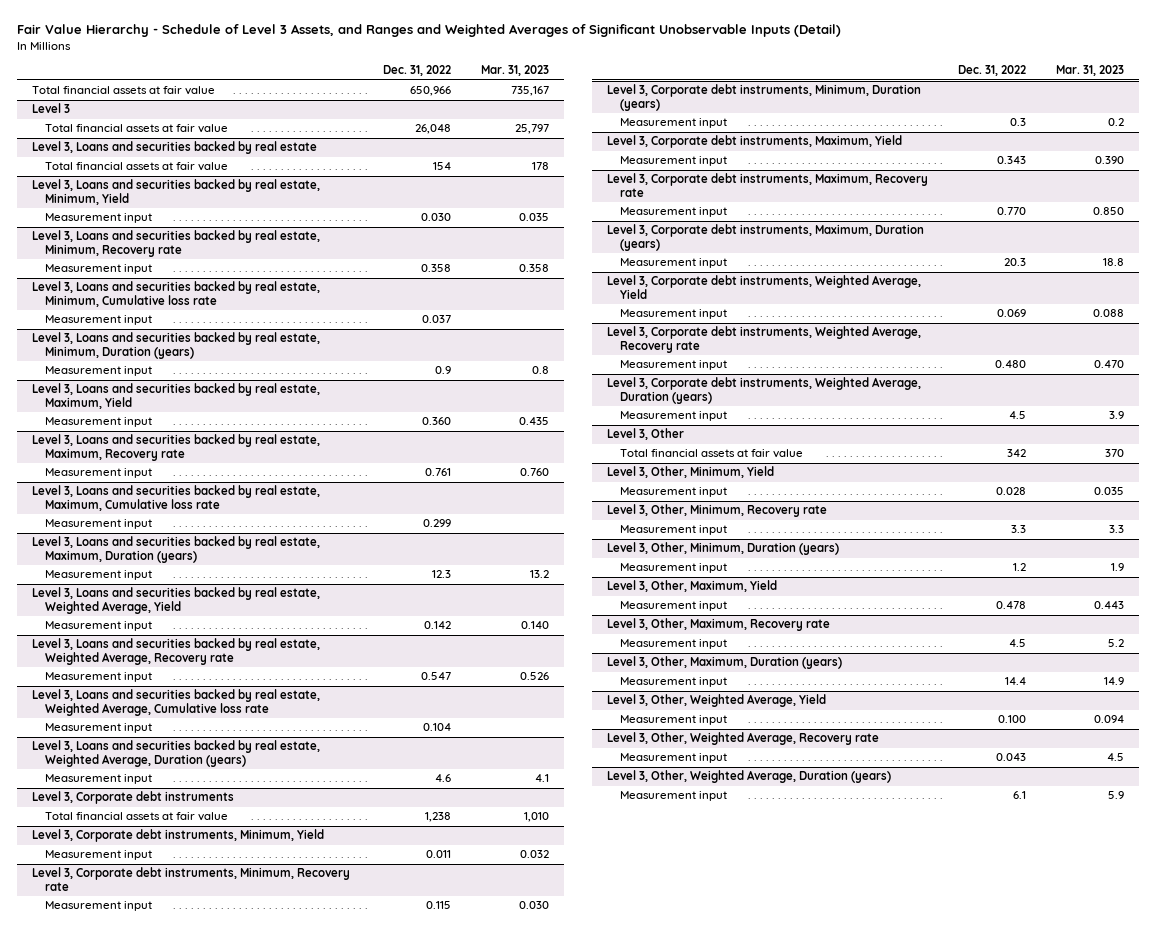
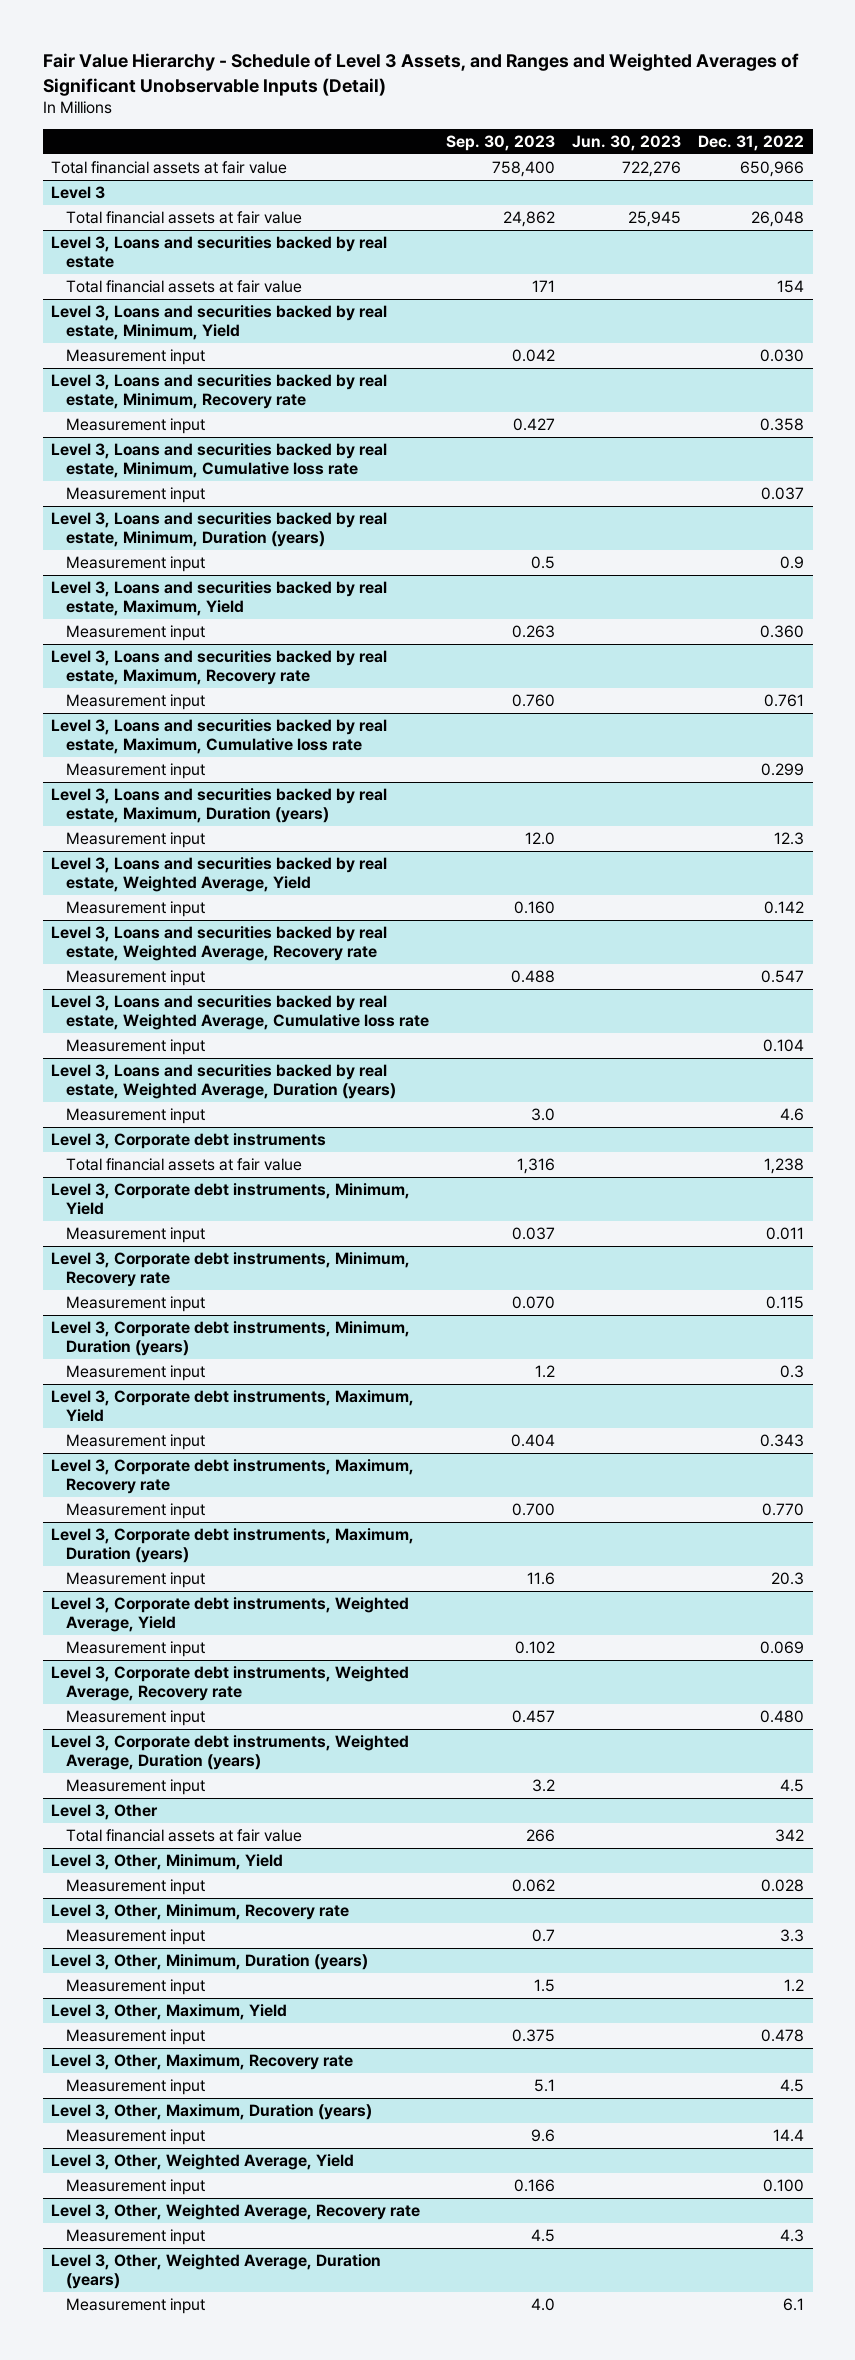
- | Dec. 31, 2022 | Mar. 31, 2023
+ | Sep. 30, 2023 | Jun. 30, 2023 | Dec. 31, 2022
@ Level 3, Other, Weighted Average, Recovery rate
- Measurement input | 0.043 | 4.5
+ Measurement input | 4.5 | | 4.3

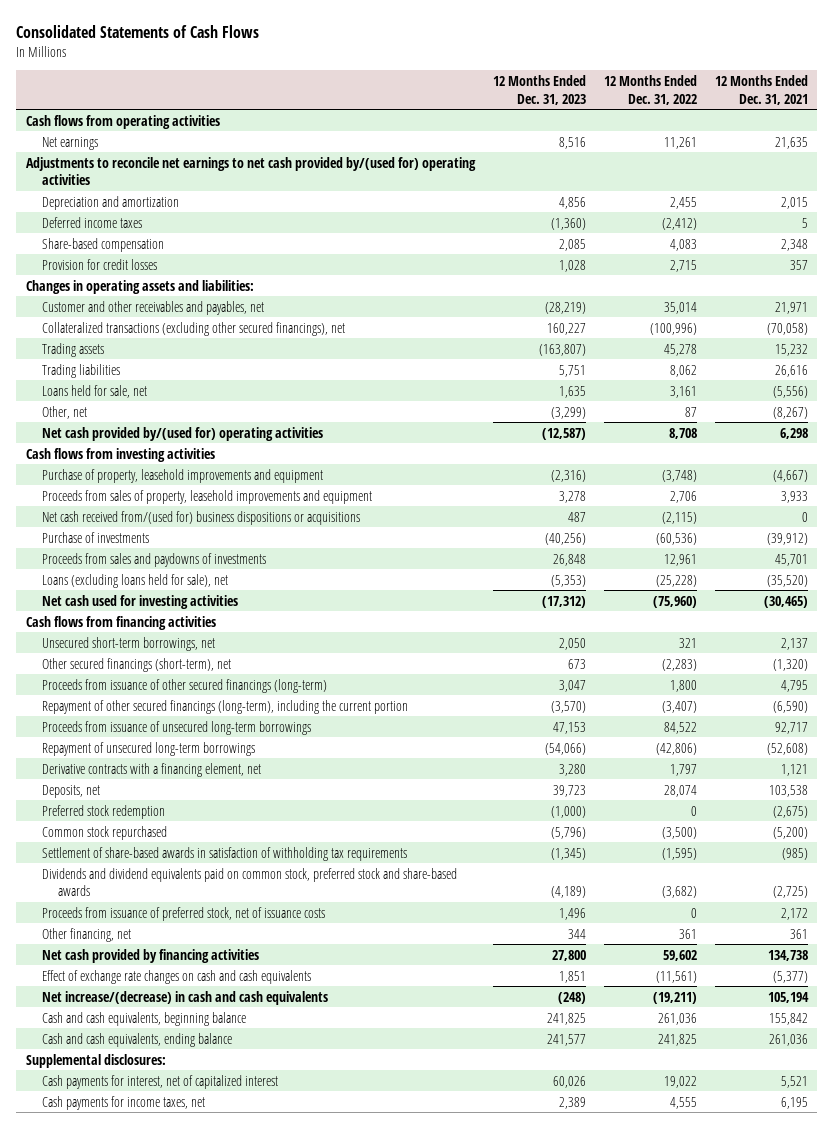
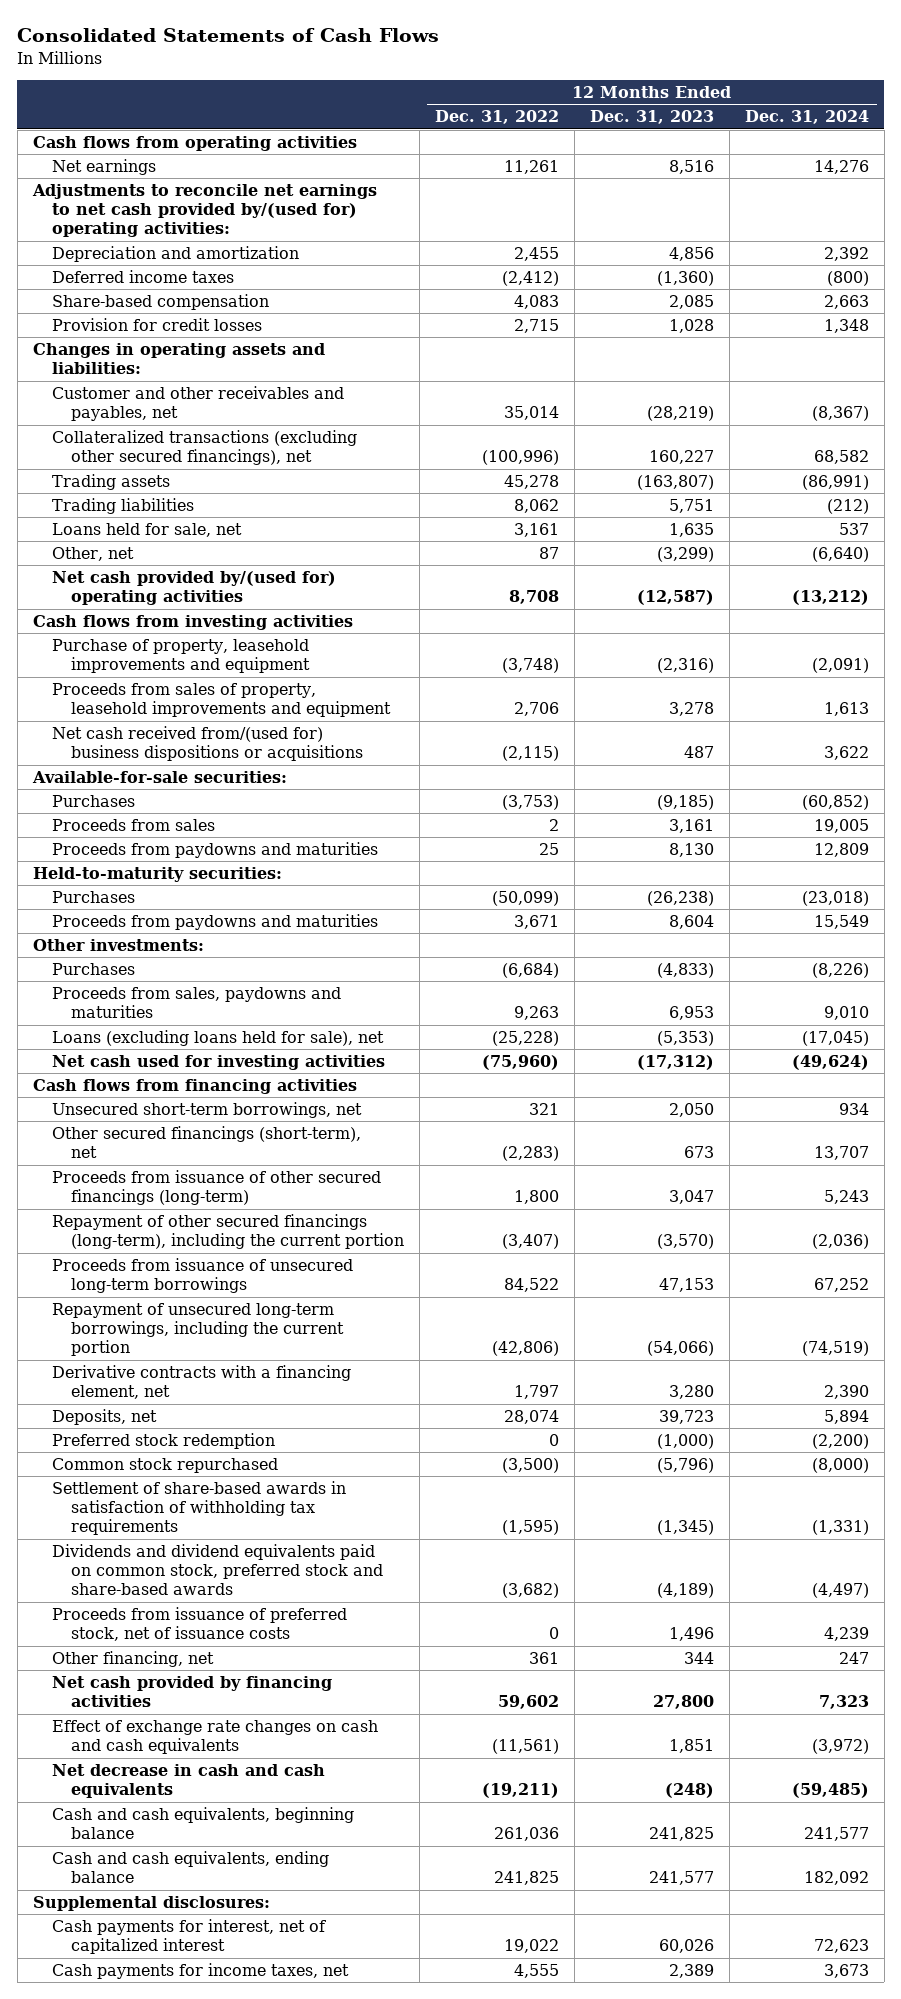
- | 12 Months Ended Dec. 31, 2023 | 12 Months Ended Dec. 31, 2022 | 12 Months Ended Dec. 31, 2021
+ | 12 Months Ended Dec. 31, 2022 | 12 Months Ended Dec. 31, 2023 | 12 Months Ended Dec. 31, 2024
- Adjustments to reconcile net earnings to net cash provided by/(used for) operating activities
+ Adjustments to reconcile net earnings to net cash provided by/(used for) operating activities:
- Purchase of investments | (40,256) | (60,536) | (39,912)
- Proceeds from sales and paydowns of investments | 26,848 | 12,961 | 45,701
+ Available-for-sale securities:
+ Purchases | (3,753) | (9,185) | (60,852)
+ Proceeds from sales | 2 | 3,161 | 19,005
+ Proceeds from paydowns and maturities | 25 | 8,130 | 12,809
+ Held-to-maturity securities:
+ Purchases | (50,099) | (26,238) | (23,018)
+ Proceeds from paydowns and maturities | 3,671 | 8,604 | 15,549
+ Other investments:
+ Purchases | (6,684) | (4,833) | (8,226)
+ Proceeds from sales, paydowns and maturities | 9,263 | 6,953 | 9,010
- Repayment of unsecured long-term borrowings | (54,066) | (42,806) | (52,608)
+ Repayment of unsecured long-term borrowings, including the current portion | (42,806) | (54,066) | (74,519)
- Net increase/(decrease) in cash and cash equivalents | (248) | (19,211) | 105,194
+ Net decrease in cash and cash equivalents | (19,211) | (248) | (59,485)

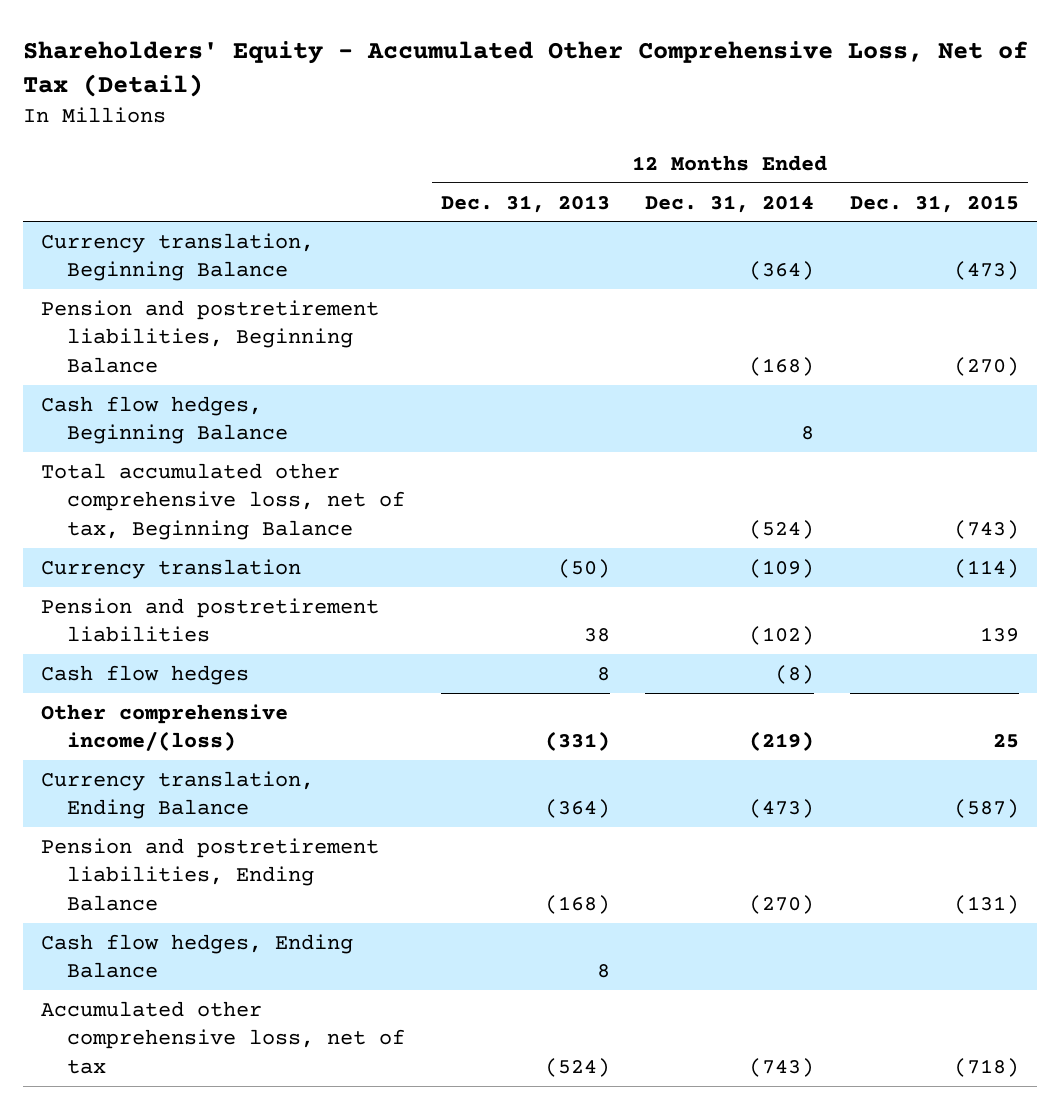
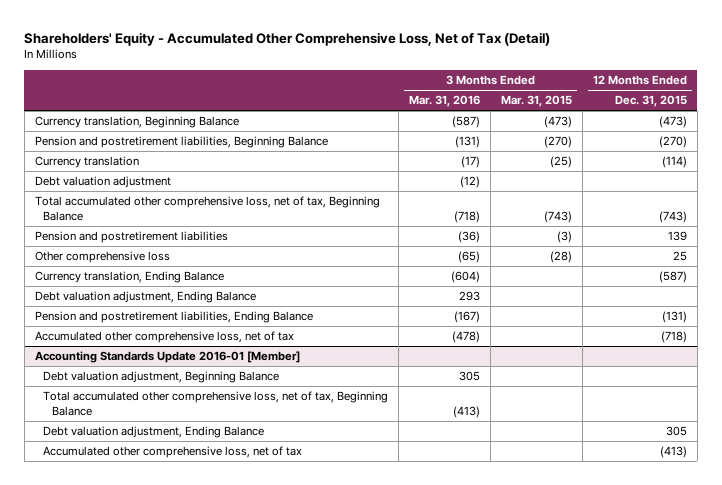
- | 12 Months Ended Dec. 31, 2013 | 12 Months Ended Dec. 31, 2014 | 12 Months Ended Dec. 31, 2015
+ | 3 Months Ended Mar. 31, 2016 | 3 Months Ended Mar. 31, 2015 | 12 Months Ended Dec. 31, 2015
- Cash flow hedges, Beginning Balance | | 8 |
+ Debt valuation adjustment | (12) | |
moved down: Total accumulated other comprehensive loss, net of tax, Beginning Balance | (718) | (743) | (743)
- Cash flow hedges | 8 | (8) |
- Other comprehensive income/(loss) | (331) | (219) | 25
+ Other comprehensive loss | (65) | (28) | 25
+ Debt valuation adjustment, Ending Balance | 293 | |
- Cash flow hedges, Ending Balance | 8 | |
+ Accounting Standards Update 2016-01 [Member]
+ Debt valuation adjustment, Beginning Balance | 305 | |
+ Total accumulated other comprehensive loss, net of tax, Beginning Balance | (413) | |
+ Debt valuation adjustment, Ending Balance | | | 305
+ Accumulated other comprehensive loss, net of tax | | | (413)

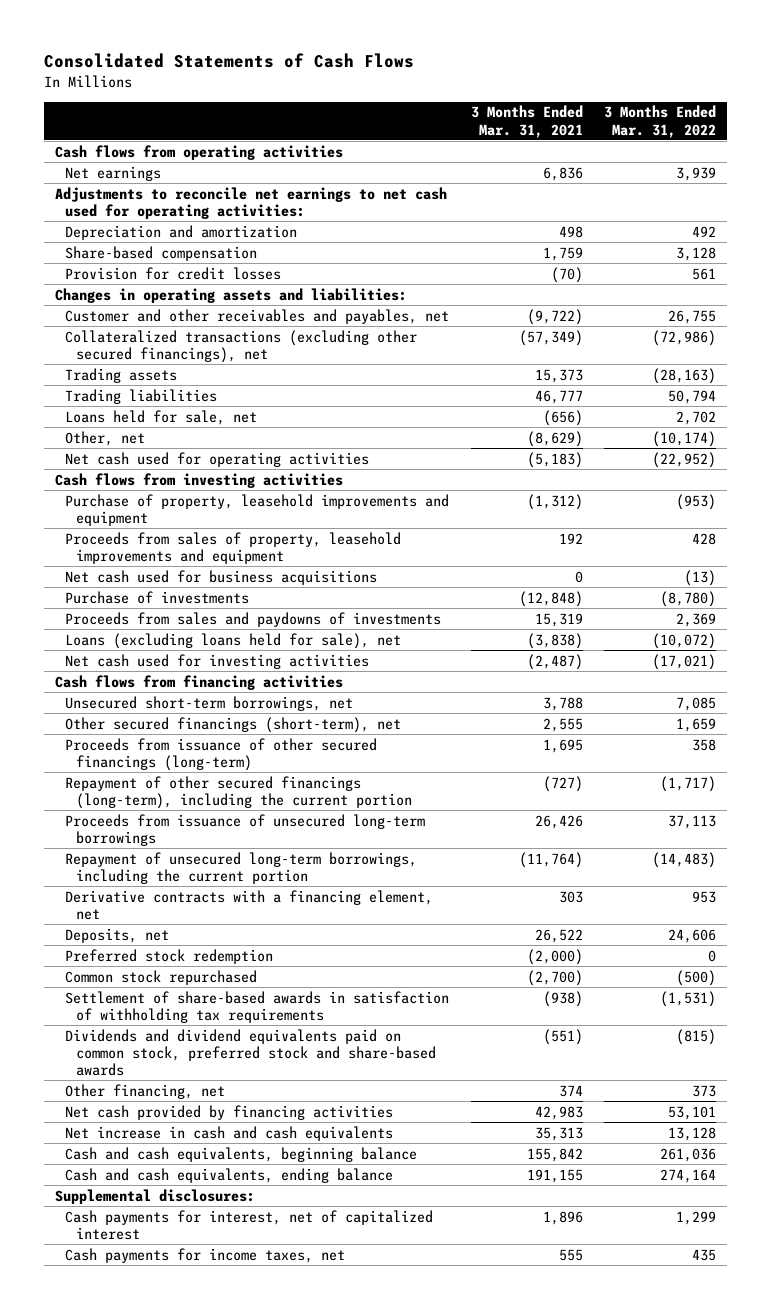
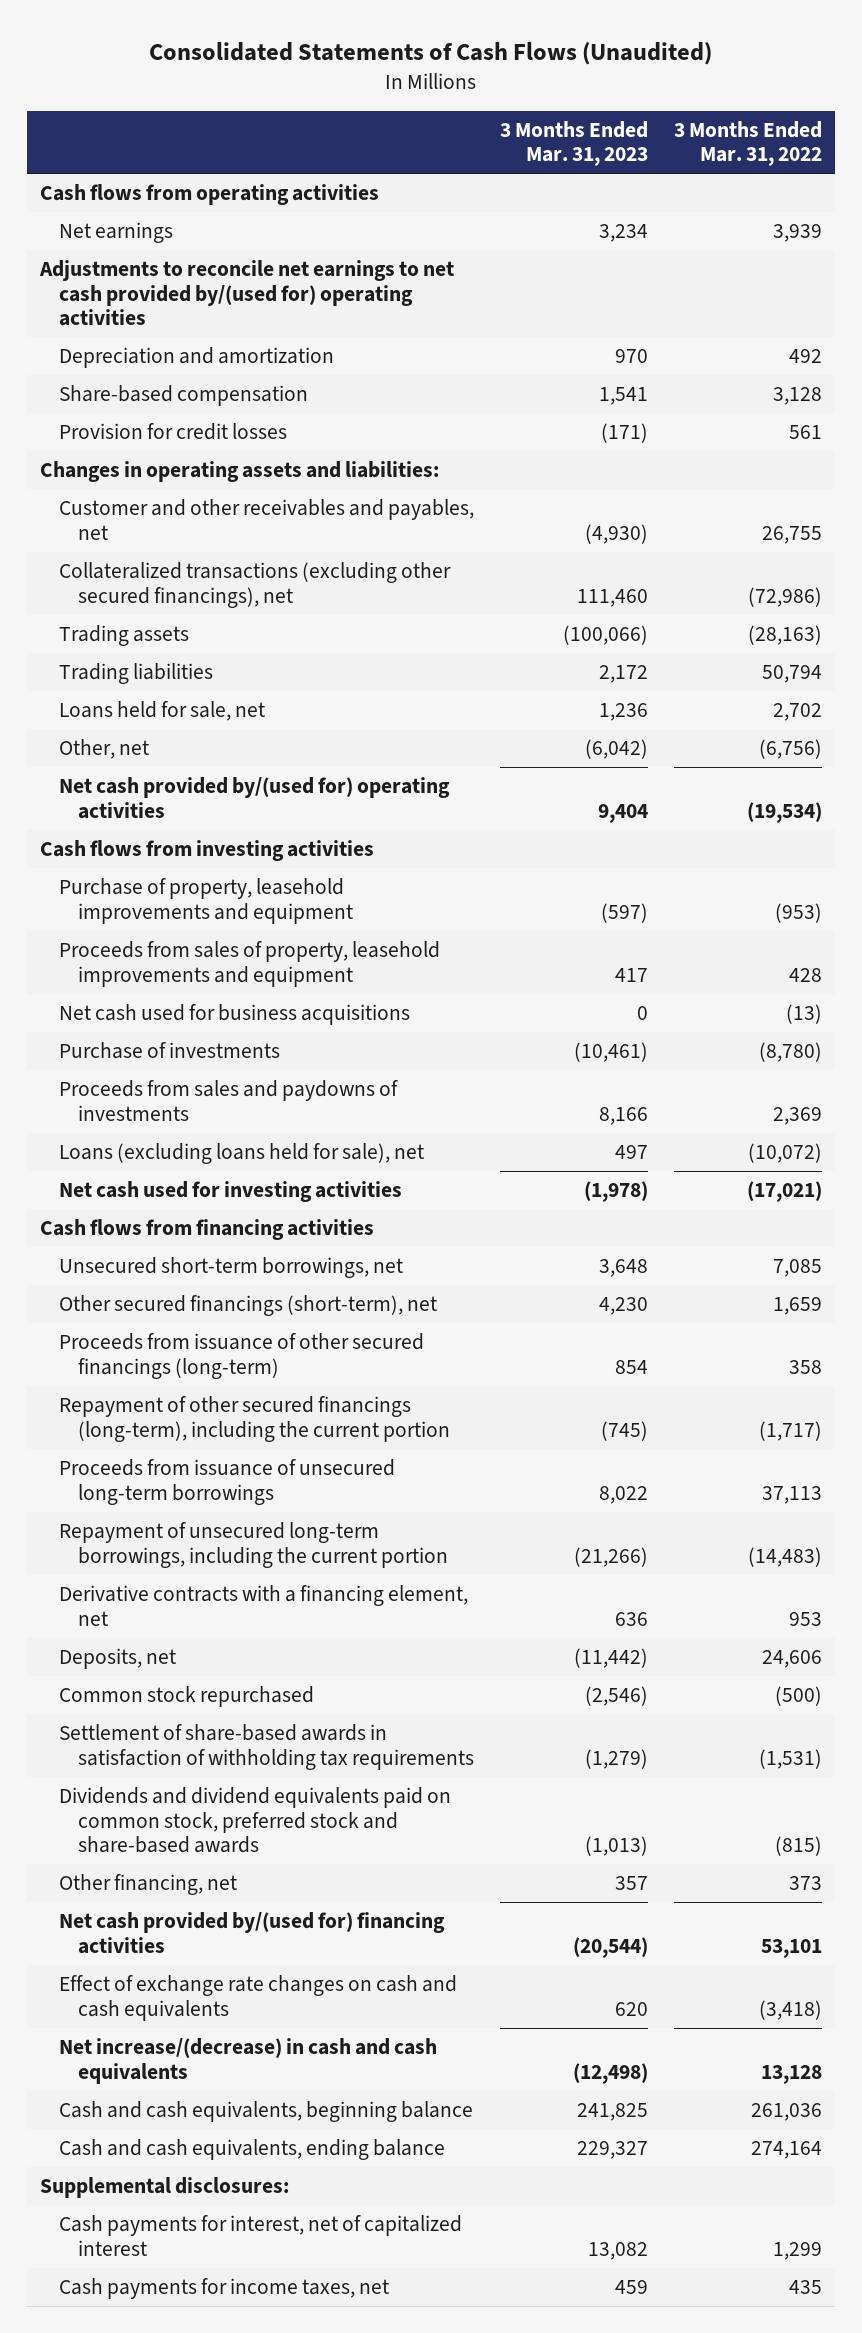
- Consolidated Statements of Cash Flows
+ Consolidated Statements of Cash Flows (Unaudited)
- | 3 Months Ended Mar. 31, 2021 | 3 Months Ended Mar. 31, 2022
+ | 3 Months Ended Mar. 31, 2023 | 3 Months Ended Mar. 31, 2022
- Adjustments to reconcile net earnings to net cash used for operating activities:
+ Adjustments to reconcile net earnings to net cash provided by/(used for) operating activities
- Other, net | (8,629) | (10,174)
- Net cash used for operating activities | (5,183) | (22,952)
+ Other, net | (6,042) | (6,756)
+ Net cash provided by/(used for) operating activities | 9,404 | (19,534)
- Preferred stock redemption | (2,000) | 0
- Net cash provided by financing activities | 42,983 | 53,101
- Net increase in cash and cash equivalents | 35,313 | 13,128
+ Net cash provided by/(used for) financing activities | (20,544) | 53,101
+ Effect of exchange rate changes on cash and cash equivalents | 620 | (3,418)
+ Net increase/(decrease) in cash and cash equivalents | (12,498) | 13,128

